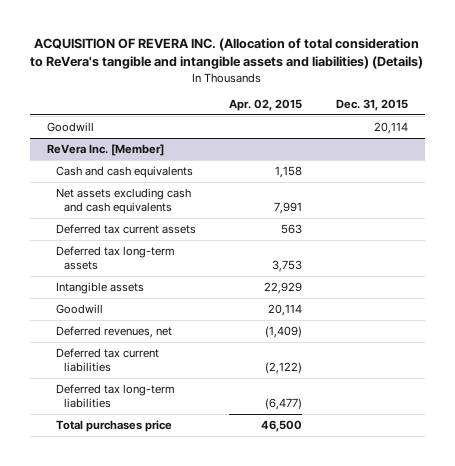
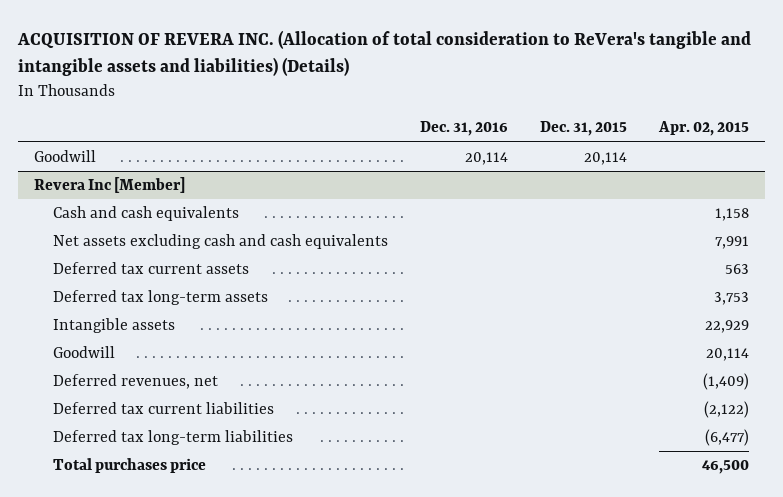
- | Apr. 02, 2015 | Dec. 31, 2015
+ | Dec. 31, 2016 | Dec. 31, 2015 | Apr. 02, 2015
- ReVera Inc. [Member]
+ Revera Inc [Member]

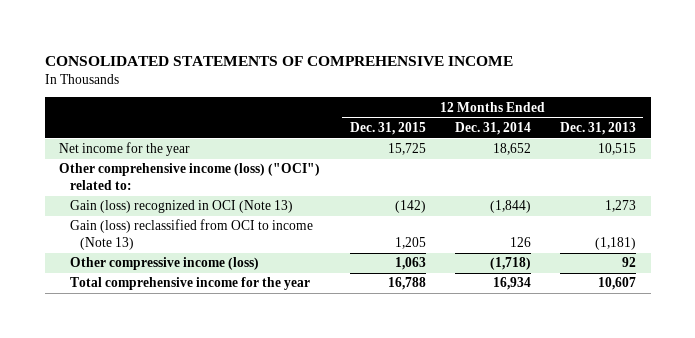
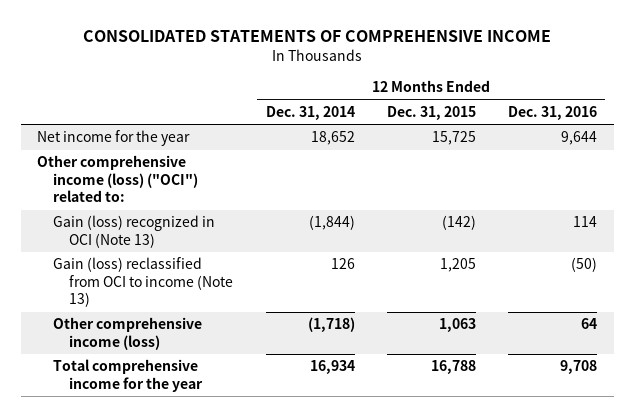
- | 12 Months Ended Dec. 31, 2015 | 12 Months Ended Dec. 31, 2014 | 12 Months Ended Dec. 31, 2013
+ | 12 Months Ended Dec. 31, 2014 | 12 Months Ended Dec. 31, 2015 | 12 Months Ended Dec. 31, 2016
- Other compressive income (loss) | 1,063 | (1,718) | 92
+ Other comprehensive income (loss) | (1,718) | 1,063 | 64

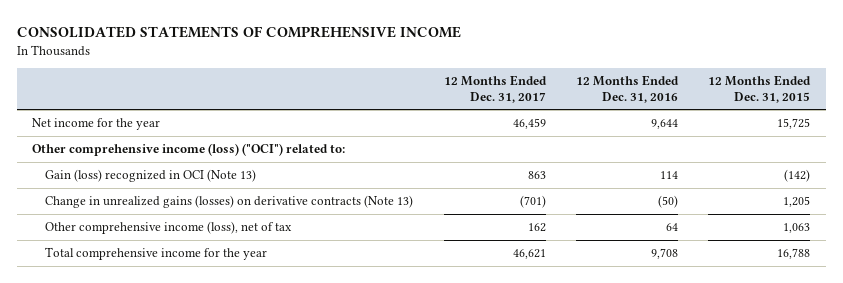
- | 12 Months Ended Dec. 31, 2014 | 12 Months Ended Dec. 31, 2015 | 12 Months Ended Dec. 31, 2016
+ | 12 Months Ended Dec. 31, 2017 | 12 Months Ended Dec. 31, 2016 | 12 Months Ended Dec. 31, 2015
- Gain (loss) reclassified from OCI to income (Note 13) | 126 | 1,205 | (50)
- Other comprehensive income (loss) | (1,718) | 1,063 | 64
+ Change in unrealized gains (losses) on derivative contracts (Note 13) | (701) | (50) | 1,205
+ Other comprehensive income (loss), net of tax | 162 | 64 | 1,063

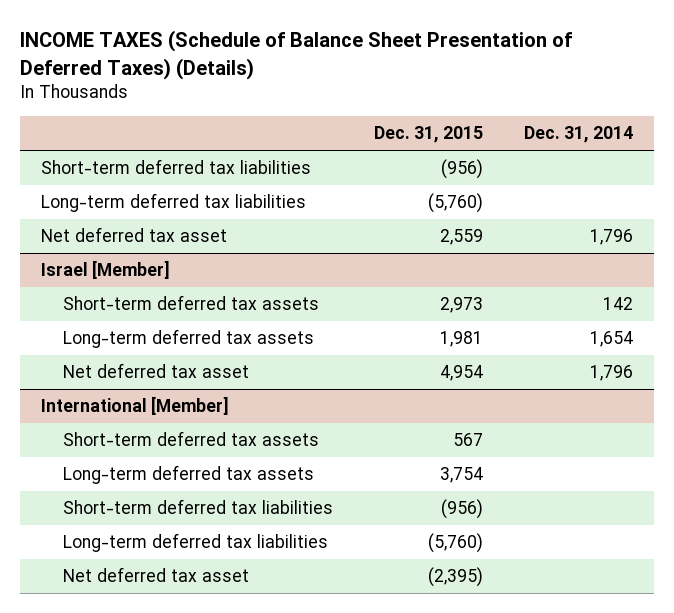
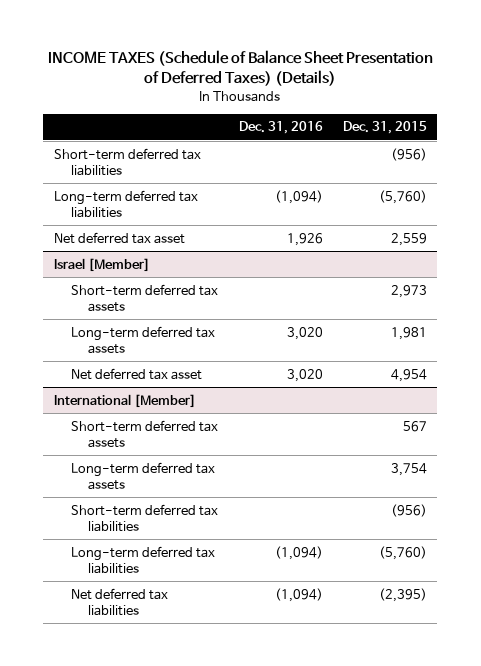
- | Dec. 31, 2015 | Dec. 31, 2014
+ | Dec. 31, 2016 | Dec. 31, 2015
@ International [Member]
- Net deferred tax asset | (2,395) |
+ Net deferred tax liabilities | (1,094) | (2,395)

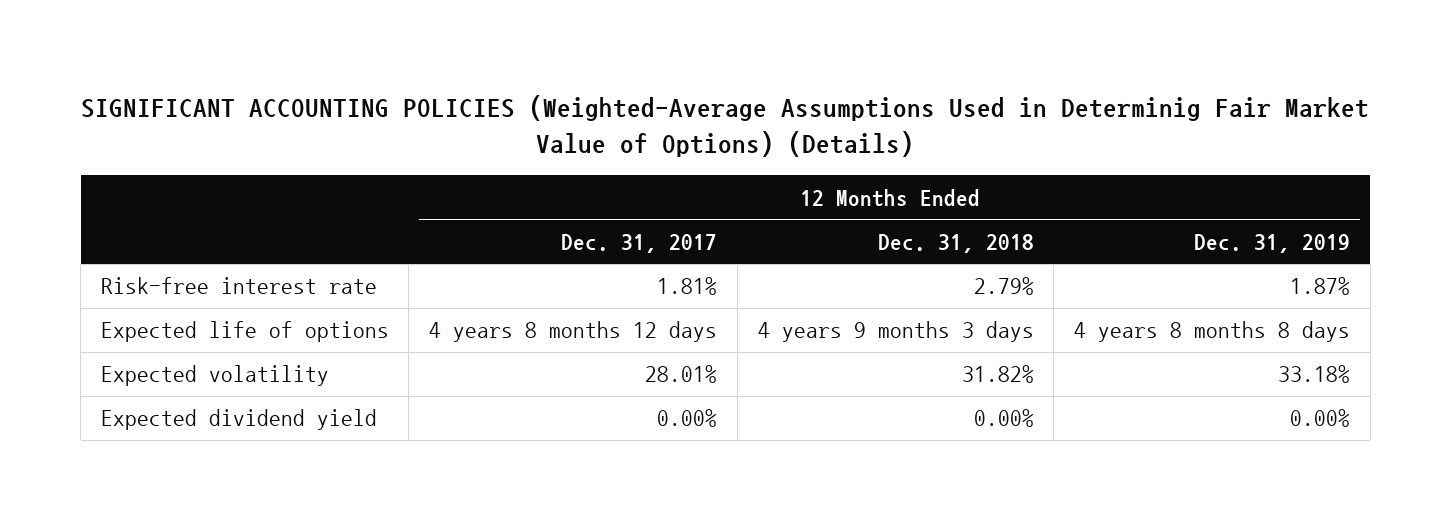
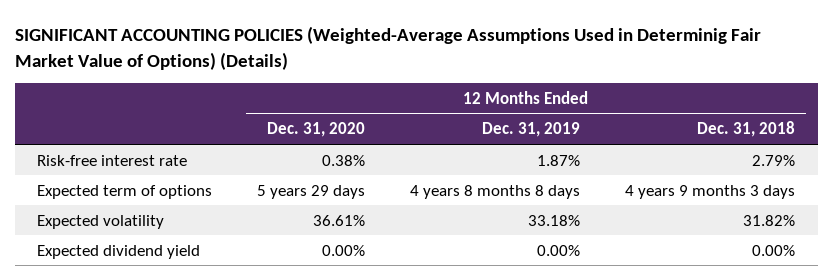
- | 12 Months Ended Dec. 31, 2017 | 12 Months Ended Dec. 31, 2018 | 12 Months Ended Dec. 31, 2019
+ | 12 Months Ended Dec. 31, 2020 | 12 Months Ended Dec. 31, 2019 | 12 Months Ended Dec. 31, 2018
- Expected life of options | 4 years 8 months 12 days | 4 years 9 months 3 days | 4 years 8 months 8 days
+ Expected term of options | 5 years 29 days | 4 years 8 months 8 days | 4 years 9 months 3 days

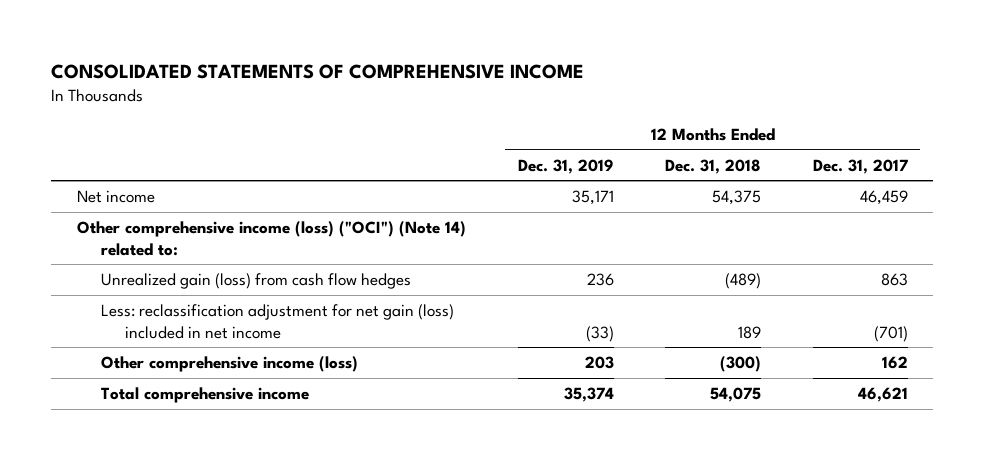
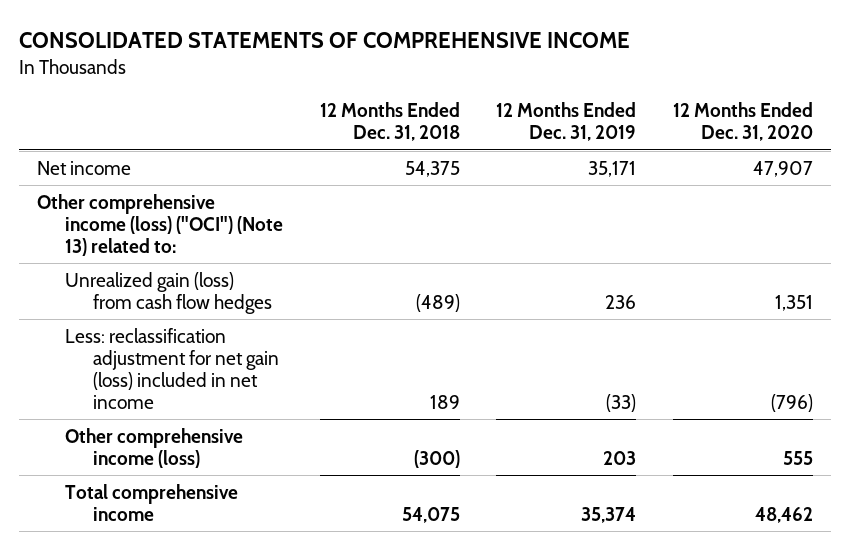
- | 12 Months Ended Dec. 31, 2019 | 12 Months Ended Dec. 31, 2018 | 12 Months Ended Dec. 31, 2017
+ | 12 Months Ended Dec. 31, 2018 | 12 Months Ended Dec. 31, 2019 | 12 Months Ended Dec. 31, 2020
- Other comprehensive income (loss) ("OCI") (Note 14) related to:
+ Other comprehensive income (loss) ("OCI") (Note 13) related to:

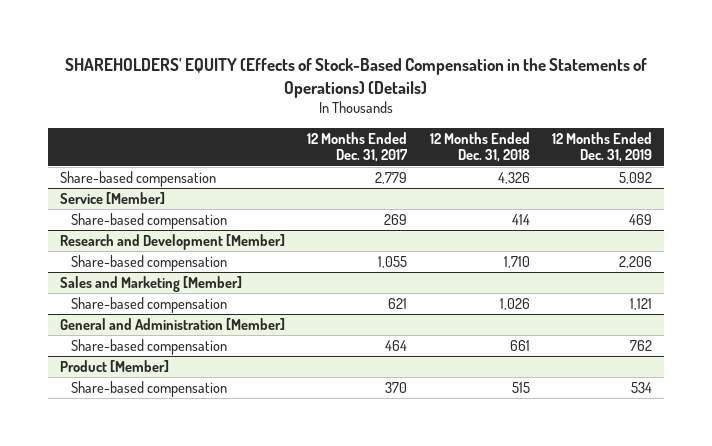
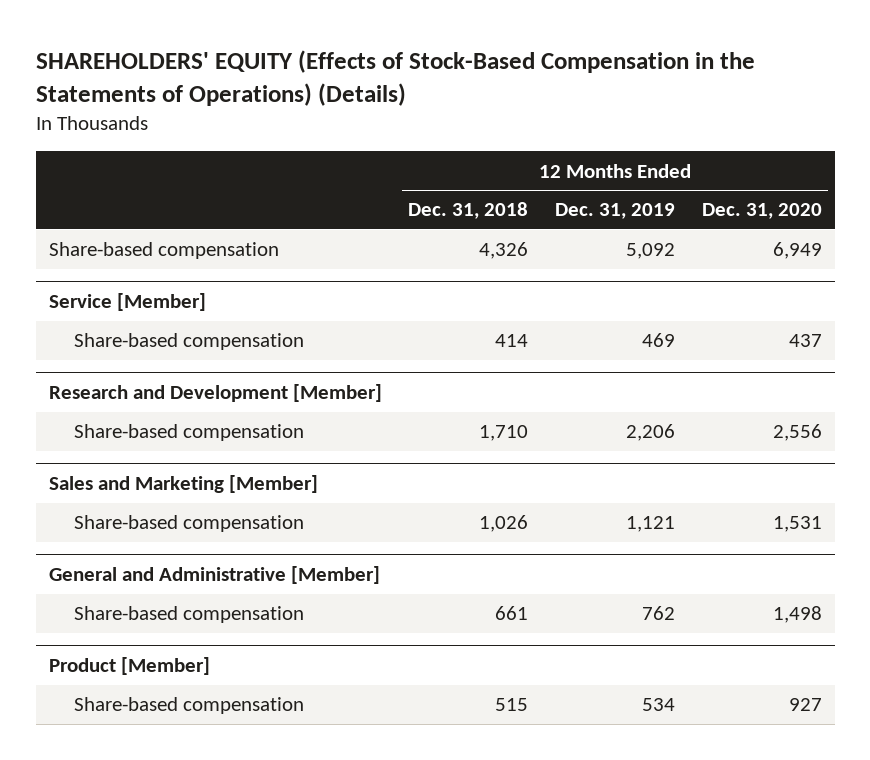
- | 12 Months Ended Dec. 31, 2017 | 12 Months Ended Dec. 31, 2018 | 12 Months Ended Dec. 31, 2019
+ | 12 Months Ended Dec. 31, 2018 | 12 Months Ended Dec. 31, 2019 | 12 Months Ended Dec. 31, 2020
- General and Administration [Member]
+ General and Administrative [Member]

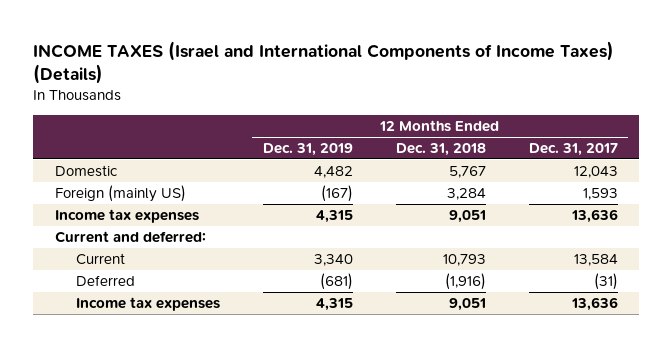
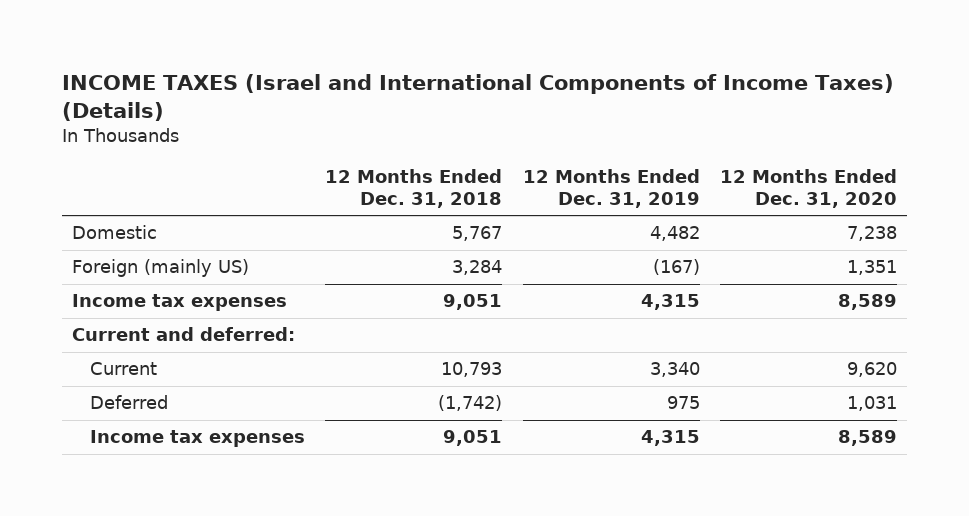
- | 12 Months Ended Dec. 31, 2019 | 12 Months Ended Dec. 31, 2018 | 12 Months Ended Dec. 31, 2017
+ | 12 Months Ended Dec. 31, 2018 | 12 Months Ended Dec. 31, 2019 | 12 Months Ended Dec. 31, 2020
- Deferred | (681) | (1,916) | (31)
+ Deferred | (1,742) | 975 | 1,031

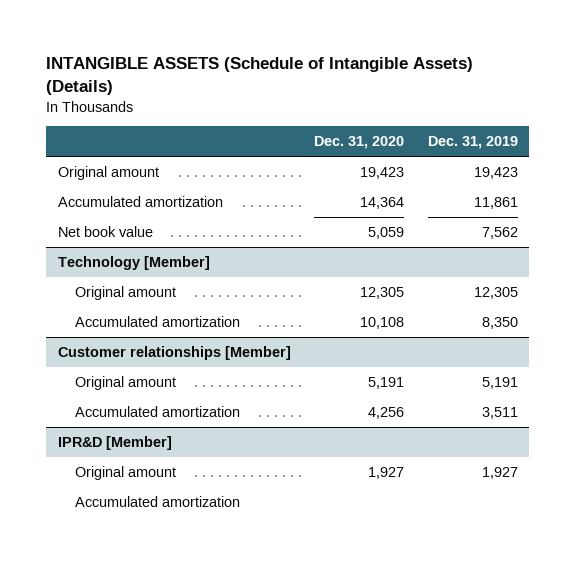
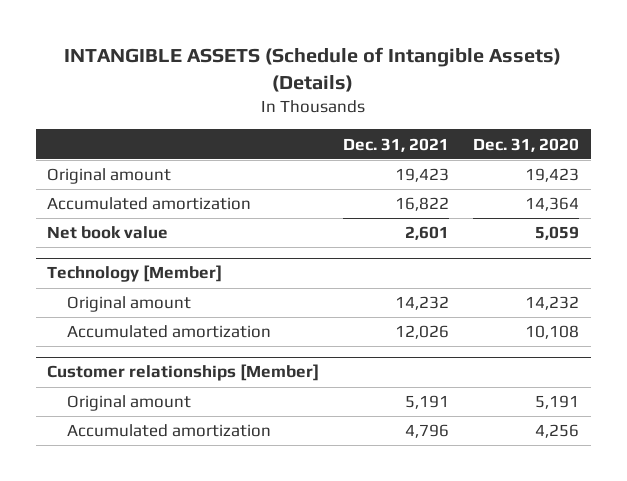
- | Dec. 31, 2020 | Dec. 31, 2019
+ | Dec. 31, 2021 | Dec. 31, 2020
@ Technology [Member]
- Original amount | 12,305 | 12,305
+ Original amount | 14,232 | 14,232
- IPR&D [Member]
- Original amount | 1,927 | 1,927
- Accumulated amortization

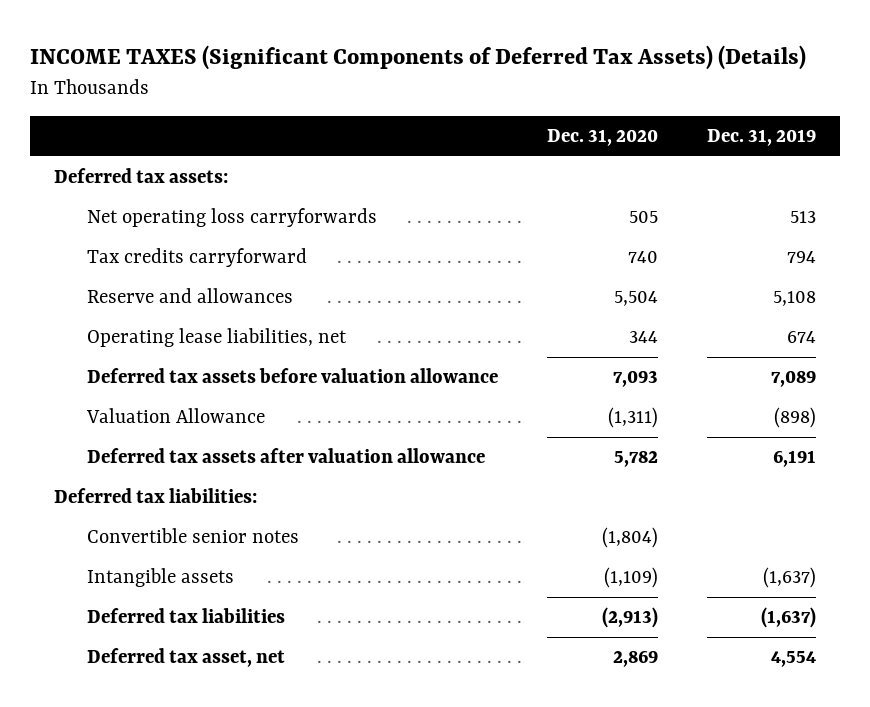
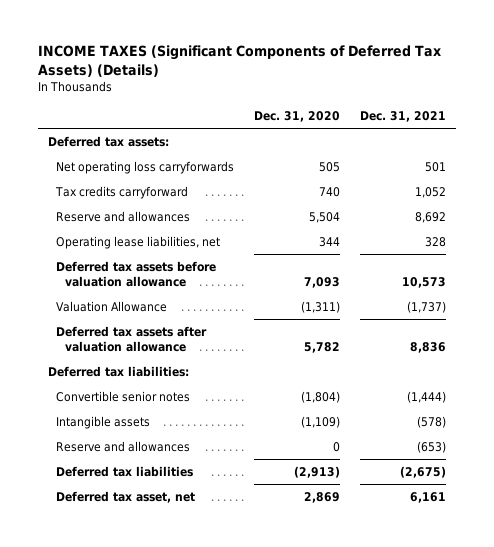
- | Dec. 31, 2020 | Dec. 31, 2019
+ | Dec. 31, 2020 | Dec. 31, 2021
+ Reserve and allowances | 0 | (653)

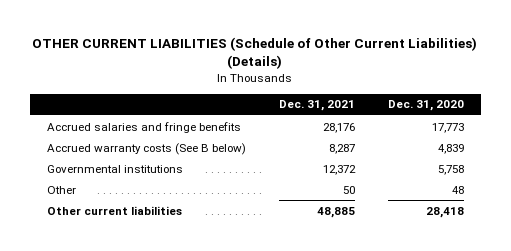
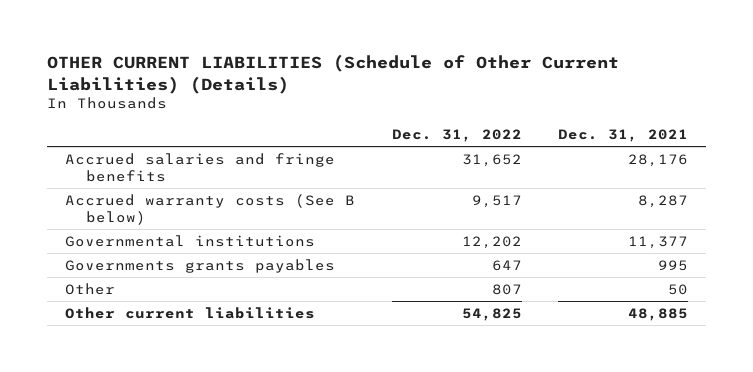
- | Dec. 31, 2021 | Dec. 31, 2020
+ | Dec. 31, 2022 | Dec. 31, 2021
- Governmental institutions | 12,372 | 5,758
+ Governmental institutions | 12,202 | 11,377
+ Governments grants payables | 647 | 995

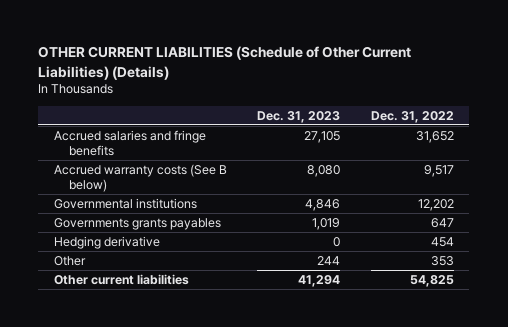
- | Dec. 31, 2022 | Dec. 31, 2021
+ | Dec. 31, 2023 | Dec. 31, 2022
- Other | 807 | 50
+ Hedging derivative | 0 | 454
+ Other | 244 | 353

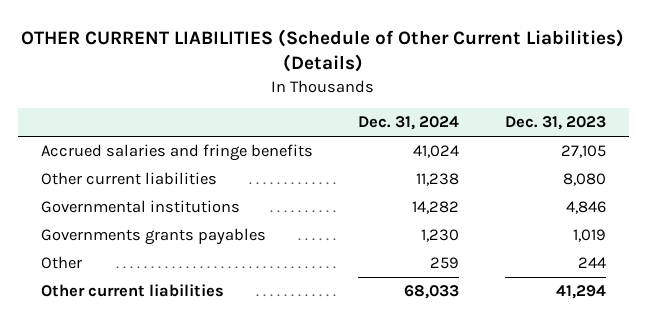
- | Dec. 31, 2023 | Dec. 31, 2022
+ | Dec. 31, 2024 | Dec. 31, 2023
- Accrued warranty costs (See B below) | 8,080 | 9,517
+ Other current liabilities | 11,238 | 8,080
- Hedging derivative | 0 | 454

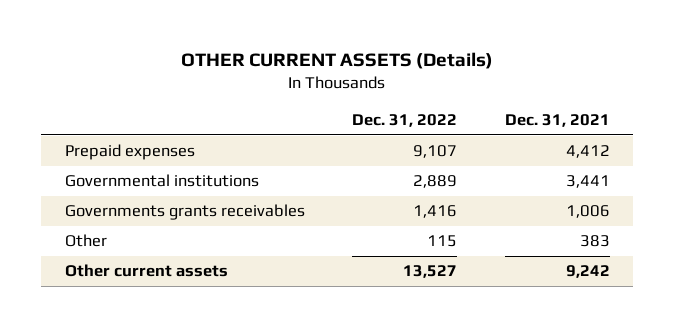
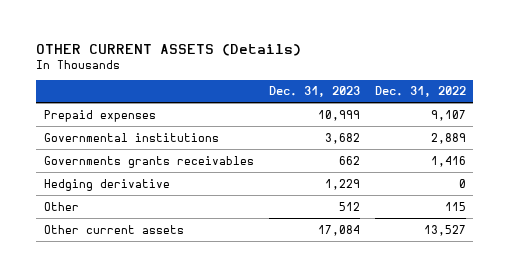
- | Dec. 31, 2022 | Dec. 31, 2021
+ | Dec. 31, 2023 | Dec. 31, 2022
+ Hedging derivative | 1,229 | 0

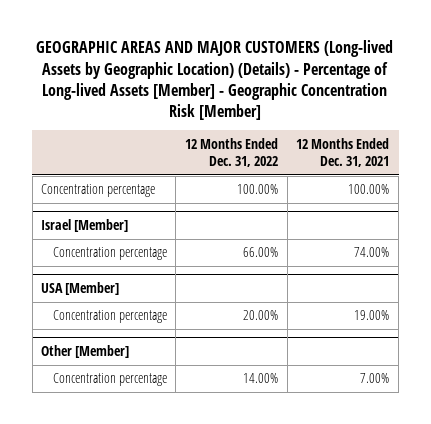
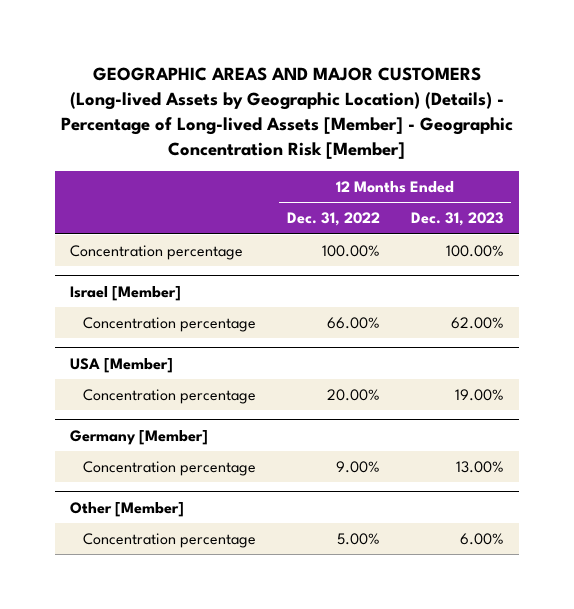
- | 12 Months Ended Dec. 31, 2022 | 12 Months Ended Dec. 31, 2021
+ | 12 Months Ended Dec. 31, 2022 | 12 Months Ended Dec. 31, 2023
+ Germany [Member]
+ Concentration percentage | 9.00% | 13.00%
@ Other [Member]
- Concentration percentage | 14.00% | 7.00%
+ Concentration percentage | 5.00% | 6.00%

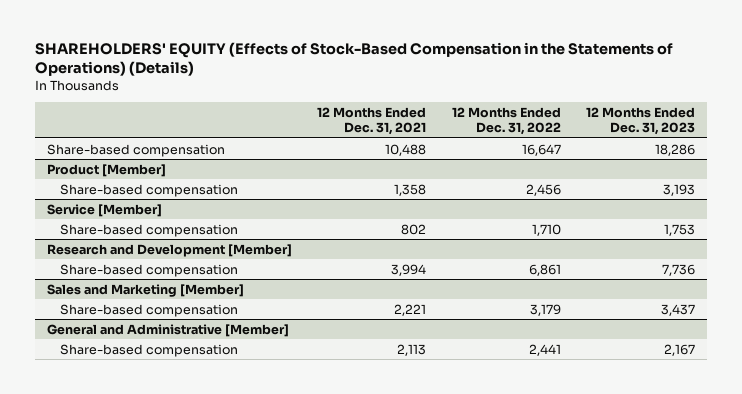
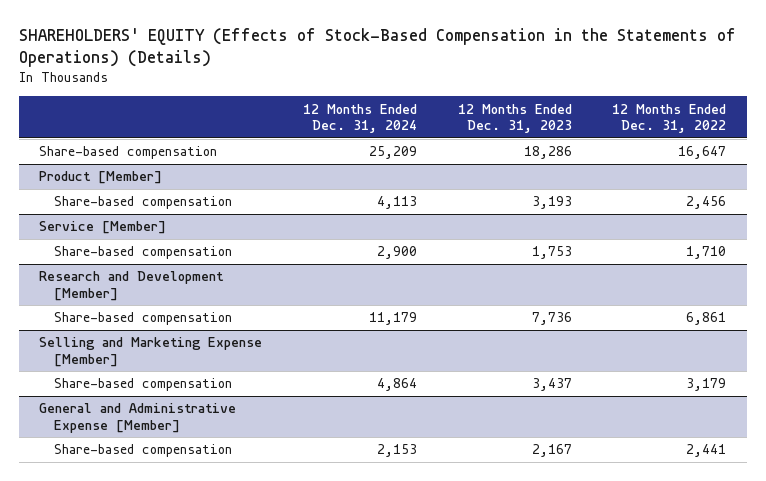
- | 12 Months Ended Dec. 31, 2021 | 12 Months Ended Dec. 31, 2022 | 12 Months Ended Dec. 31, 2023
+ | 12 Months Ended Dec. 31, 2024 | 12 Months Ended Dec. 31, 2023 | 12 Months Ended Dec. 31, 2022
- Sales and Marketing [Member]
+ Selling and Marketing Expense [Member]
- General and Administrative [Member]
+ General and Administrative Expense [Member]

